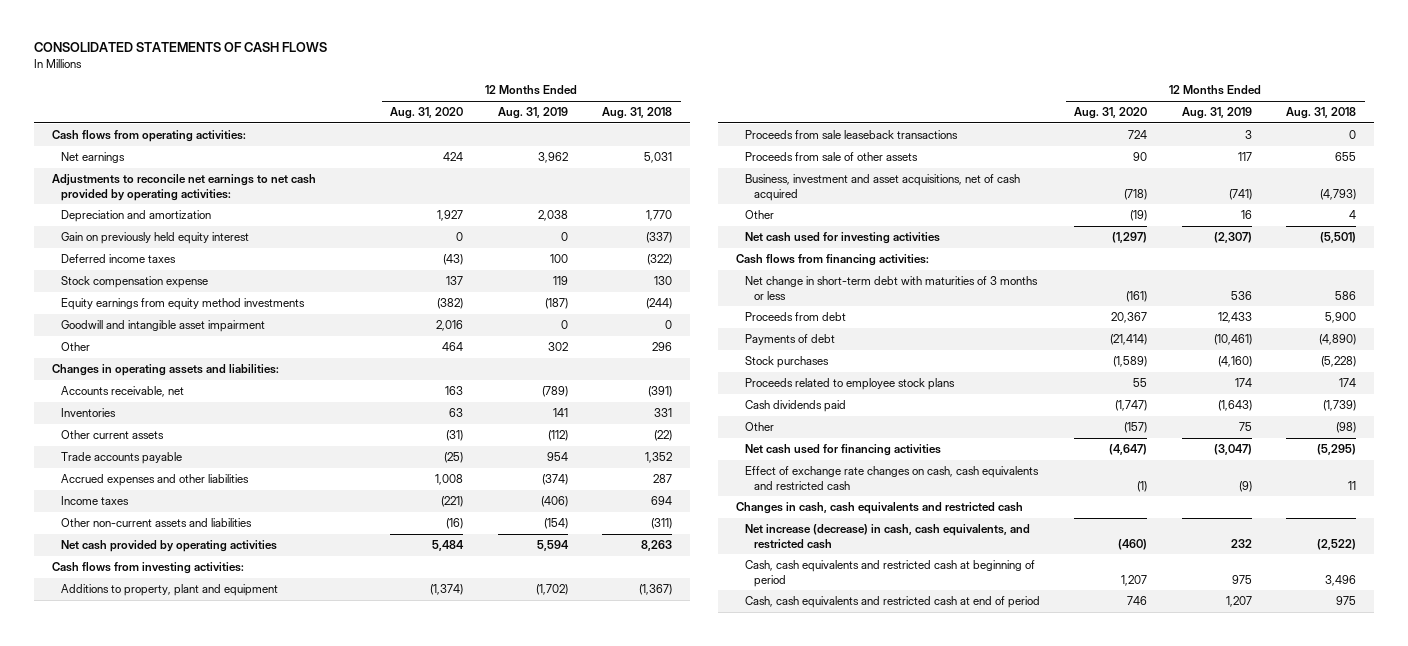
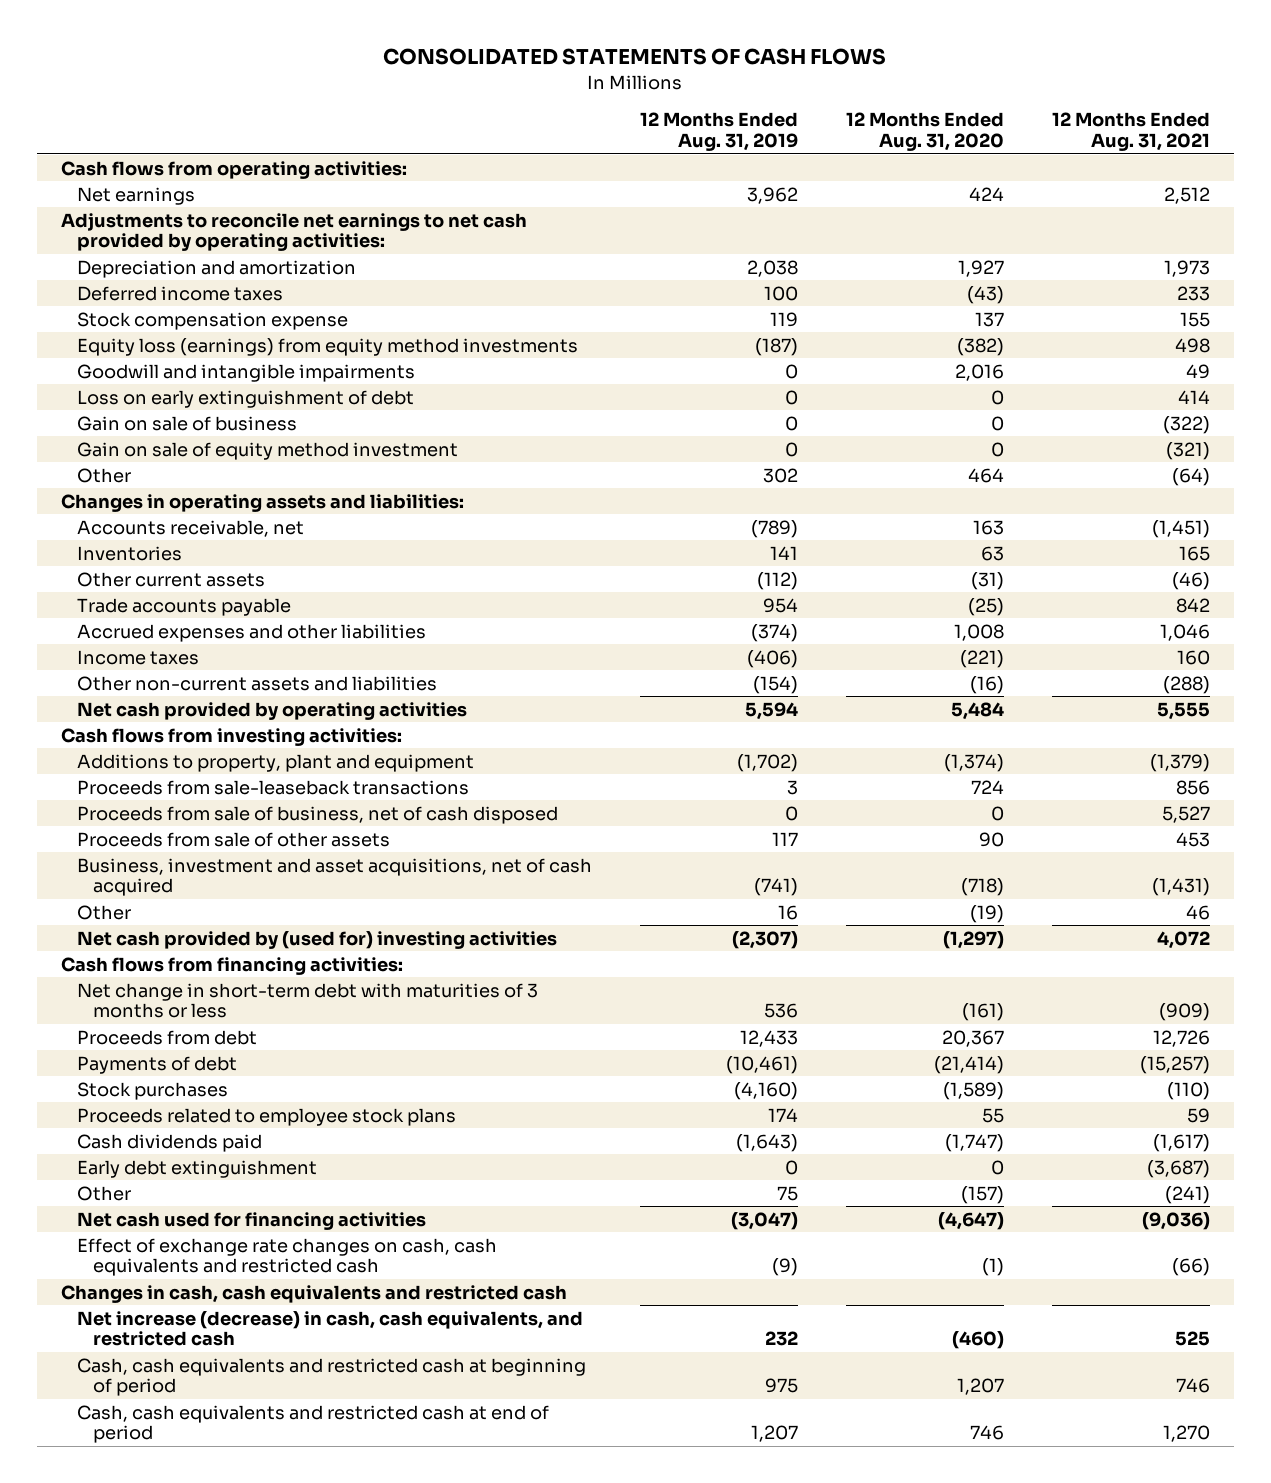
- | 12 Months Ended Aug. 31, 2020 | 12 Months Ended Aug. 31, 2019 | 12 Months Ended Aug. 31, 2018
+ | 12 Months Ended Aug. 31, 2019 | 12 Months Ended Aug. 31, 2020 | 12 Months Ended Aug. 31, 2021
- Gain on previously held equity interest | 0 | 0 | (337)
- Equity earnings from equity method investments | (382) | (187) | (244)
- Goodwill and intangible asset impairment | 2,016 | 0 | 0
+ Equity loss (earnings) from equity method investments | (187) | (382) | 498
+ Goodwill and intangible impairments | 0 | 2,016 | 49
+ Loss on early extinguishment of debt | 0 | 0 | 414
+ Gain on sale of business | 0 | 0 | (322)
+ Gain on sale of equity method investment | 0 | 0 | (321)
- Proceeds from sale leaseback transactions | 724 | 3 | 0
+ Proceeds from sale-leaseback transactions | 3 | 724 | 856
+ Proceeds from sale of business, net of cash disposed | 0 | 0 | 5,527
- Net cash used for investing activities | (1,297) | (2,307) | (5,501)
+ Net cash provided by (used for) investing activities | (2,307) | (1,297) | 4,072
+ Early debt extinguishment | 0 | 0 | (3,687)

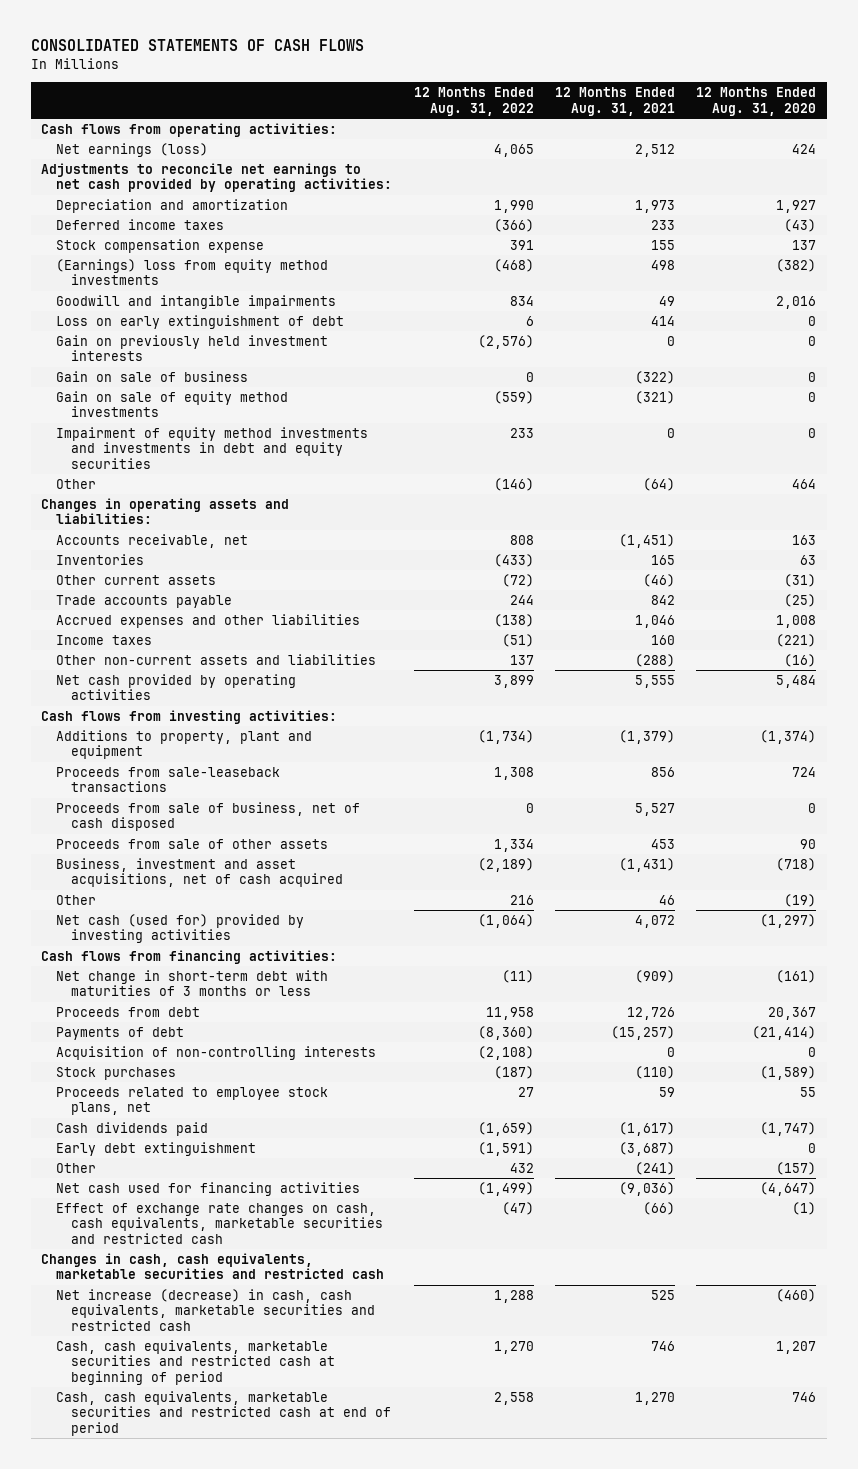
- | 12 Months Ended Aug. 31, 2019 | 12 Months Ended Aug. 31, 2020 | 12 Months Ended Aug. 31, 2021
+ | 12 Months Ended Aug. 31, 2022 | 12 Months Ended Aug. 31, 2021 | 12 Months Ended Aug. 31, 2020
- Net earnings | 3,962 | 424 | 2,512
+ Net earnings (loss) | 4,065 | 2,512 | 424
- Equity loss (earnings) from equity method investments | (187) | (382) | 498
+ (Earnings) loss from equity method investments | (468) | 498 | (382)
+ Gain on previously held investment interests | (2,576) | 0 | 0
- Gain on sale of equity method investment | 0 | 0 | (321)
+ Gain on sale of equity method investments | (559) | (321) | 0
+ Impairment of equity method investments and investments in debt and equity securities | 233 | 0 | 0
- Net cash provided by (used for) investing activities | (2,307) | (1,297) | 4,072
+ Net cash (used for) provided by investing activities | (1,064) | 4,072 | (1,297)
+ Acquisition of non-controlling interests | (2,108) | 0 | 0
- Proceeds related to employee stock plans | 174 | 55 | 59
+ Proceeds related to employee stock plans, net | 27 | 59 | 55
- Effect of exchange rate changes on cash, cash equivalents and restricted cash | (9) | (1) | (66)
- Changes in cash, cash equivalents and restricted cash
- Net increase (decrease) in cash, cash equivalents, and restricted cash | 232 | (460) | 525
- Cash, cash equivalents and restricted cash at beginning of period | 975 | 1,207 | 746
- Cash, cash equivalents and restricted cash at end of period | 1,207 | 746 | 1,270
+ Effect of exchange rate changes on cash, cash equivalents, marketable securities and restricted cash | (47) | (66) | (1)
+ Changes in cash, cash equivalents, marketable securities and restricted cash
+ Net increase (decrease) in cash, cash equivalents, marketable securities and restricted cash | 1,288 | 525 | (460)
+ Cash, cash equivalents, marketable securities and restricted cash at beginning of period | 1,270 | 746 | 1,207
+ Cash, cash equivalents, marketable securities and restricted cash at end of period | 2,558 | 1,270 | 746

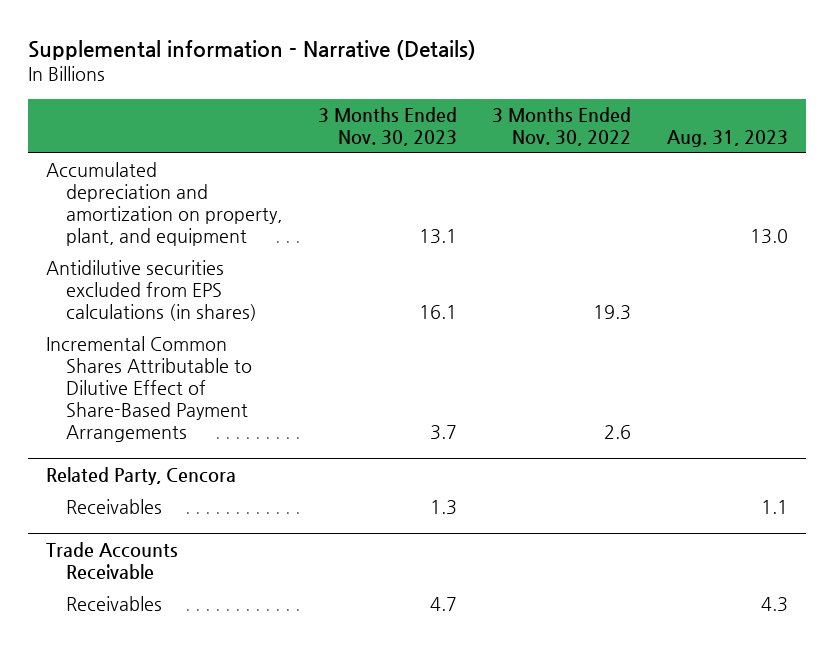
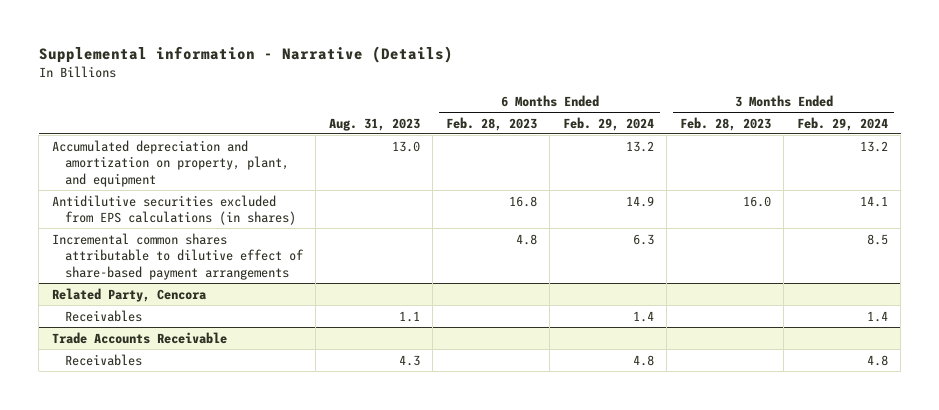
- | 3 Months Ended Nov. 30, 2023 | 3 Months Ended Nov. 30, 2022 | Aug. 31, 2023
+ | Aug. 31, 2023 | 6 Months Ended Feb. 28, 2023 | 6 Months Ended Feb. 29, 2024 | 3 Months Ended Feb. 28, 2023 | 3 Months Ended Feb. 29, 2024
- Incremental Common Shares Attributable to Dilutive Effect of Share-Based Payment Arrangements | 3.7 | 2.6 |
+ Incremental common shares attributable to dilutive effect of share-based payment arrangements | | 4.8 | 6.3 | | 8.5

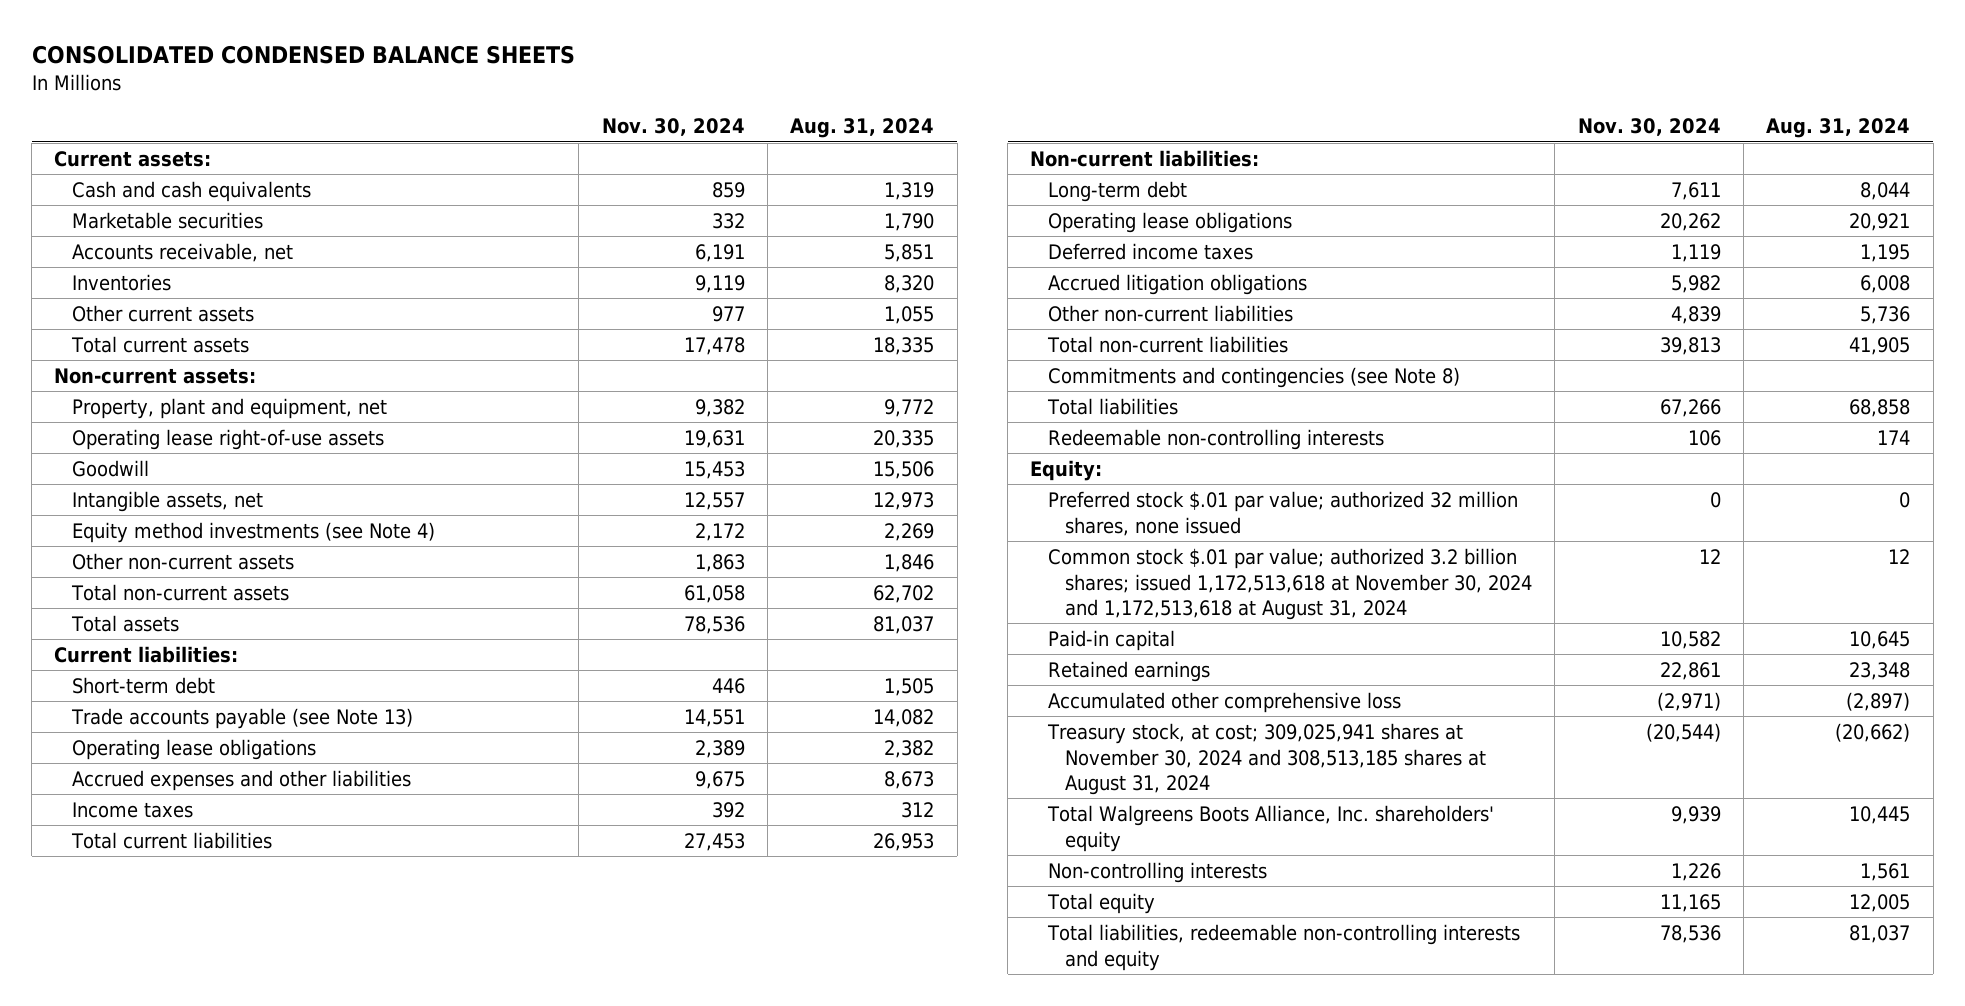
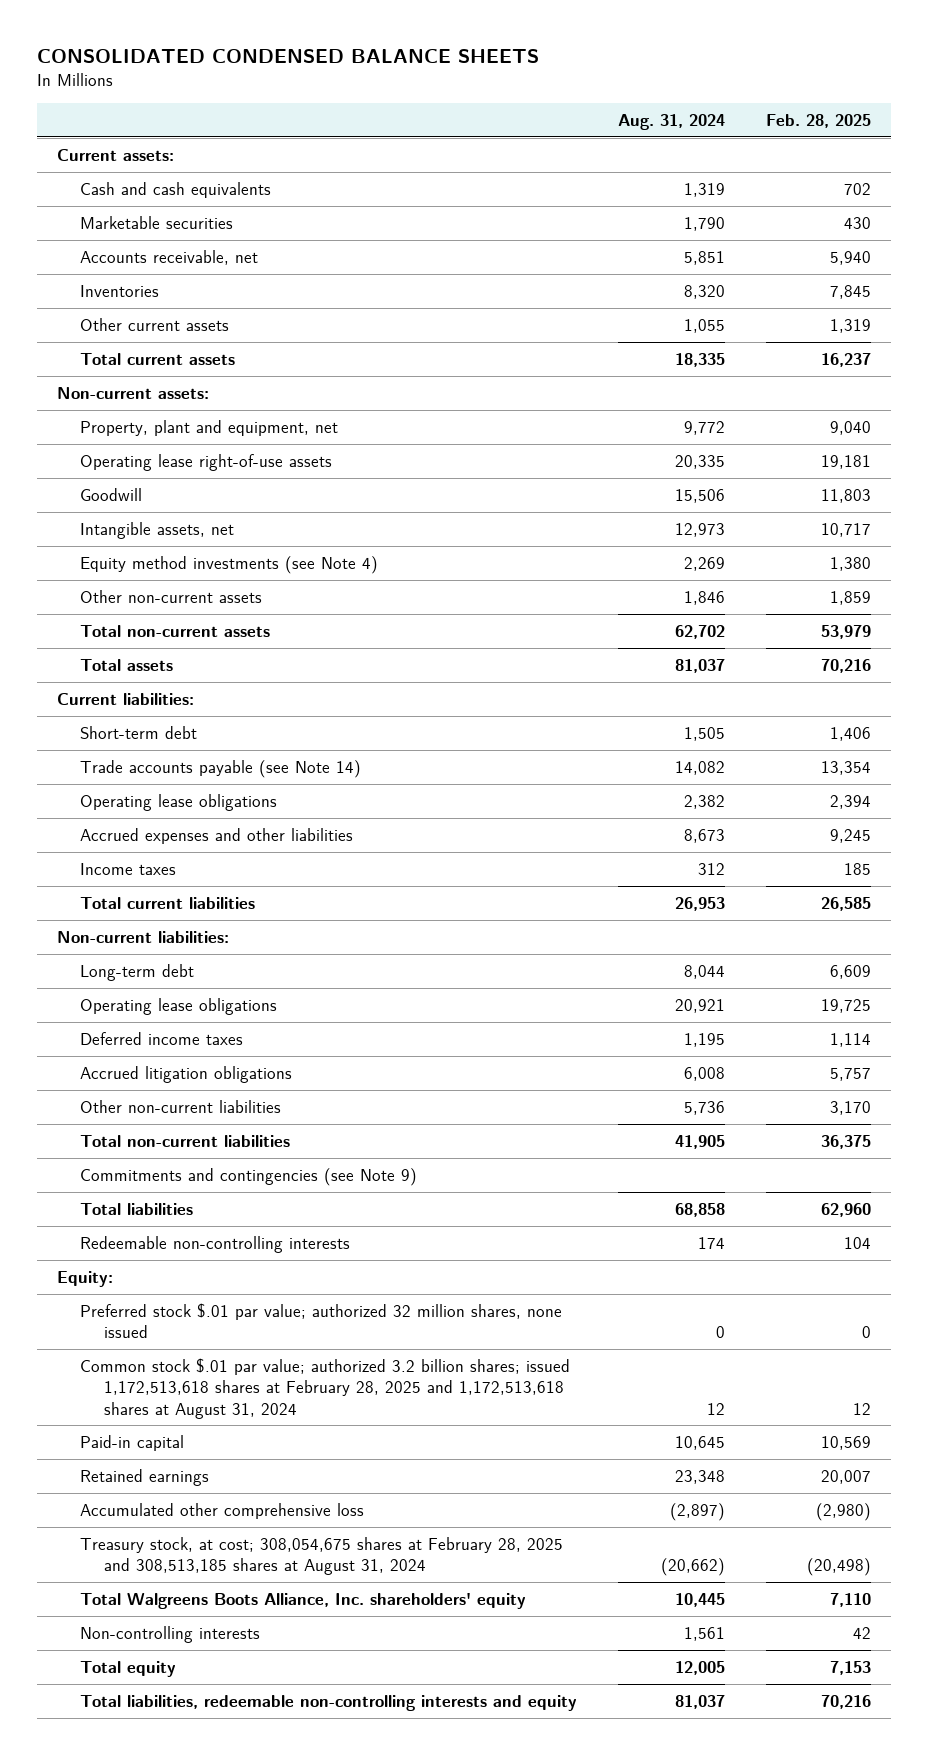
- | Nov. 30, 2024 | Aug. 31, 2024
+ | Aug. 31, 2024 | Feb. 28, 2025
- Trade accounts payable (see Note 13) | 14,551 | 14,082
+ Trade accounts payable (see Note 14) | 14,082 | 13,354
- Commitments and contingencies (see Note 8)
+ Commitments and contingencies (see Note 9)
- Common stock $.01 par value; authorized 3.2 billion shares; issued 1,172,513,618 at November 30, 2024 and 1,172,513,618 at August 31, 2024 | 12 | 12
+ Common stock $.01 par value; authorized 3.2 billion shares; issued 1,172,513,618 shares at February 28, 2025 and 1,172,513,618 shares at August 31, 2024 | 12 | 12
- Treasury stock, at cost; 309,025,941 shares at November 30, 2024 and 308,513,185 shares at August 31, 2024 | (20,544) | (20,662)
+ Treasury stock, at cost; 308,054,675 shares at February 28, 2025 and 308,513,185 shares at August 31, 2024 | (20,662) | (20,498)

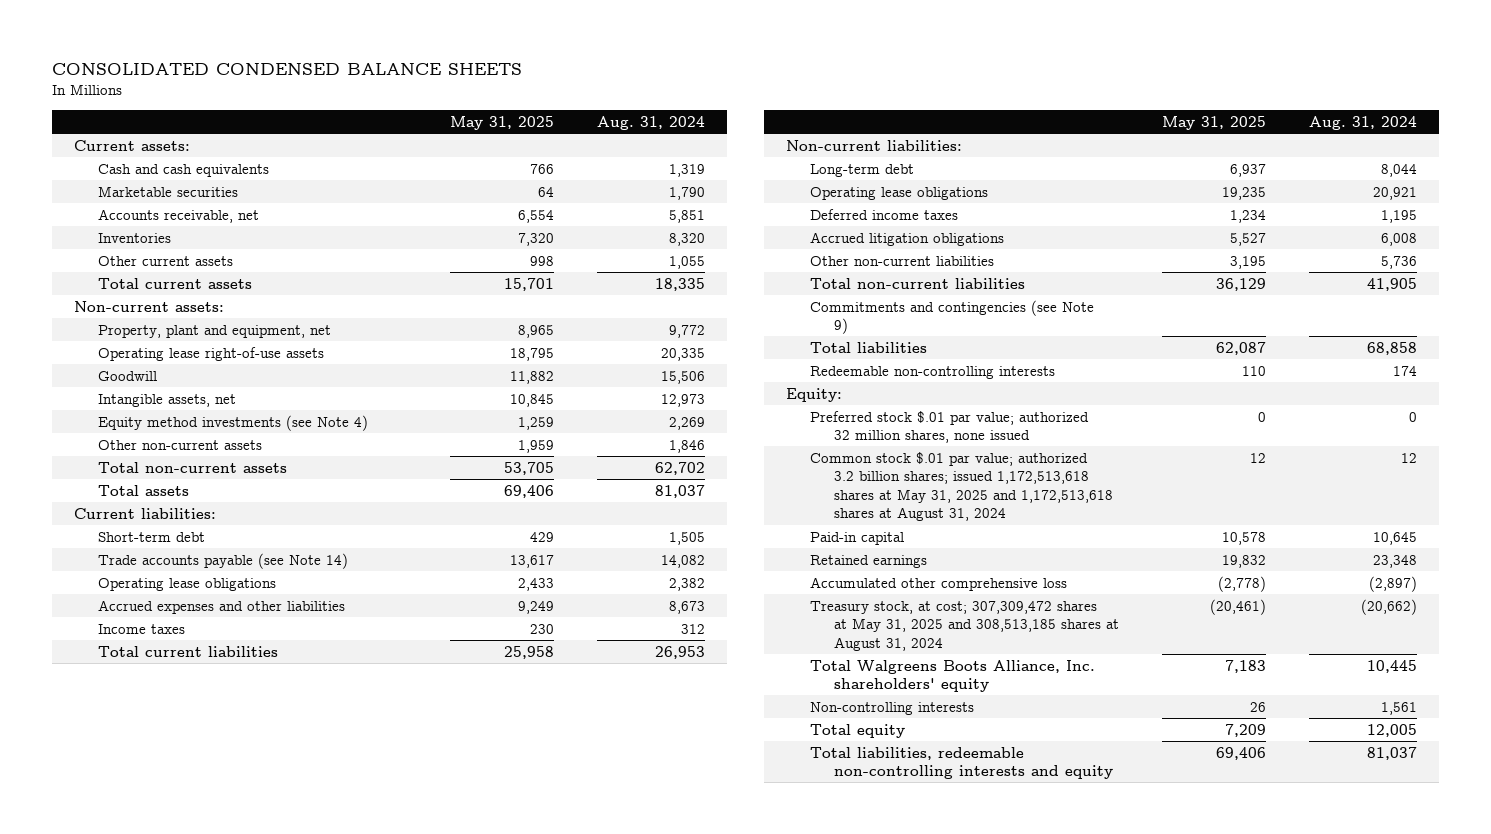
- | Aug. 31, 2024 | Feb. 28, 2025
+ | May 31, 2025 | Aug. 31, 2024
- Common stock $.01 par value; authorized 3.2 billion shares; issued 1,172,513,618 shares at February 28, 2025 and 1,172,513,618 shares at August 31, 2024 | 12 | 12
+ Common stock $.01 par value; authorized 3.2 billion shares; issued 1,172,513,618 shares at May 31, 2025 and 1,172,513,618 shares at August 31, 2024 | 12 | 12
- Treasury stock, at cost; 308,054,675 shares at February 28, 2025 and 308,513,185 shares at August 31, 2024 | (20,662) | (20,498)
+ Treasury stock, at cost; 307,309,472 shares at May 31, 2025 and 308,513,185 shares at August 31, 2024 | (20,461) | (20,662)

